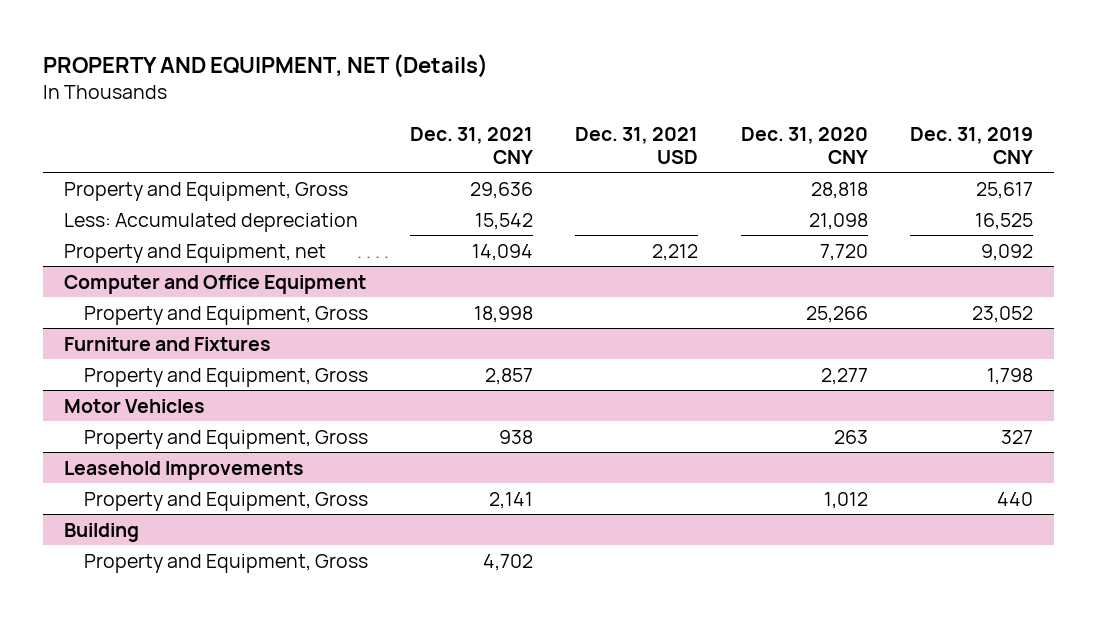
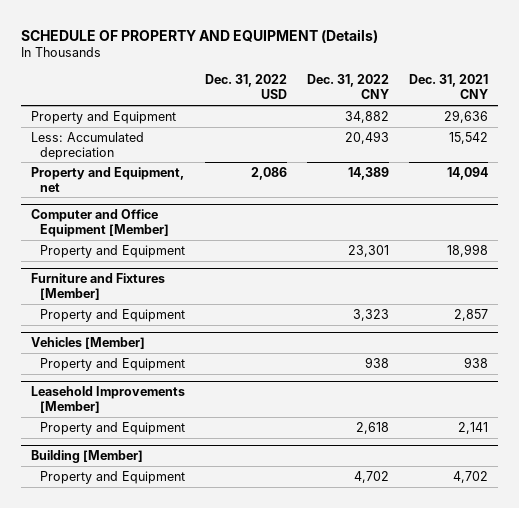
- PROPERTY AND EQUIPMENT, NET (Details)
+ SCHEDULE OF PROPERTY AND EQUIPMENT (Details)
- | Dec. 31, 2021 CNY | Dec. 31, 2021 USD | Dec. 31, 2020 CNY | Dec. 31, 2019 CNY
+ | Dec. 31, 2022 USD | Dec. 31, 2022 CNY | Dec. 31, 2021 CNY
- Property and Equipment, Gross | 29,636 | | 28,818 | 25,617
+ Property and Equipment | | 34,882 | 29,636
- Computer and Office Equipment
- Property and Equipment, Gross | 18,998 | | 25,266 | 23,052
- Furniture and Fixtures
- Property and Equipment, Gross | 2,857 | | 2,277 | 1,798
- Motor Vehicles
- Property and Equipment, Gross | 938 | | 263 | 327
- Leasehold Improvements
- Property and Equipment, Gross | 2,141 | | 1,012 | 440
- Building
- Property and Equipment, Gross | 4,702 | | |
+ Computer and Office Equipment [Member]
+ Property and Equipment | | 23,301 | 18,998
+ Furniture and Fixtures [Member]
+ Property and Equipment | | 3,323 | 2,857
+ Vehicles [Member]
+ Property and Equipment | | 938 | 938
+ Leasehold Improvements [Member]
+ Property and Equipment | | 2,618 | 2,141
+ Building [Member]
+ Property and Equipment | | 4,702 | 4,702

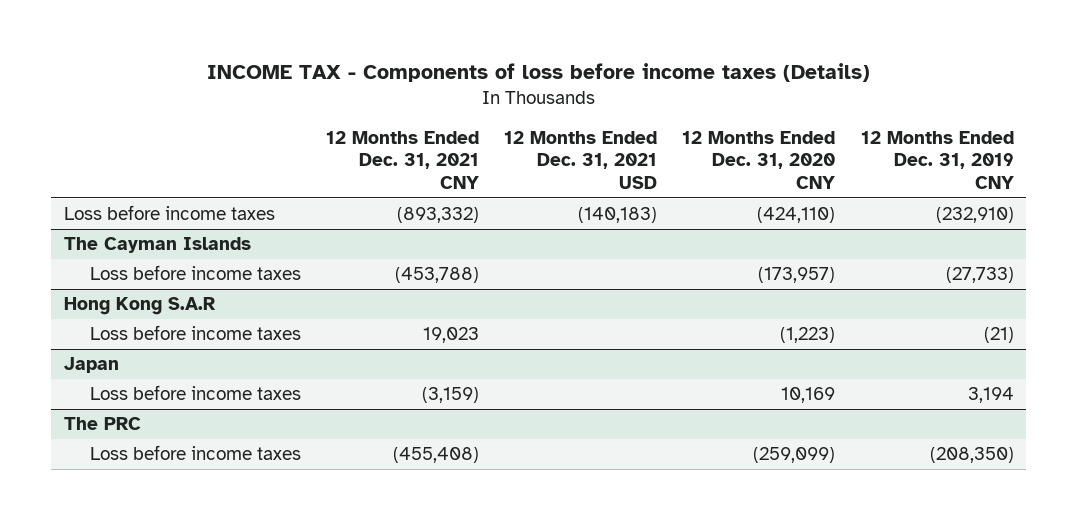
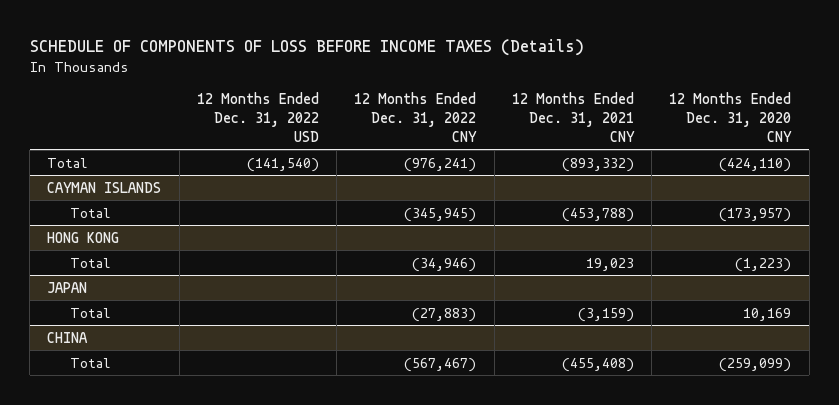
- INCOME TAX - Components of loss before income taxes (Details)
+ SCHEDULE OF COMPONENTS OF LOSS BEFORE INCOME TAXES (Details)
- | 12 Months Ended Dec. 31, 2021 CNY | 12 Months Ended Dec. 31, 2021 USD | 12 Months Ended Dec. 31, 2020 CNY | 12 Months Ended Dec. 31, 2019 CNY
+ | 12 Months Ended Dec. 31, 2022 USD | 12 Months Ended Dec. 31, 2022 CNY | 12 Months Ended Dec. 31, 2021 CNY | 12 Months Ended Dec. 31, 2020 CNY
- Loss before income taxes | (893,332) | (140,183) | (424,110) | (232,910)
- The Cayman Islands
- Loss before income taxes | (453,788) | | (173,957) | (27,733)
- Hong Kong S.A.R
- Loss before income taxes | 19,023 | | (1,223) | (21)
- Japan
- Loss before income taxes | (3,159) | | 10,169 | 3,194
- The PRC
- Loss before income taxes | (455,408) | | (259,099) | (208,350)
+ Total | (141,540) | (976,241) | (893,332) | (424,110)
+ CAYMAN ISLANDS
+ Total | | (345,945) | (453,788) | (173,957)
+ HONG KONG
+ Total | | (34,946) | 19,023 | (1,223)
+ JAPAN
+ Total | | (27,883) | (3,159) | 10,169
+ CHINA
+ Total | | (567,467) | (455,408) | (259,099)

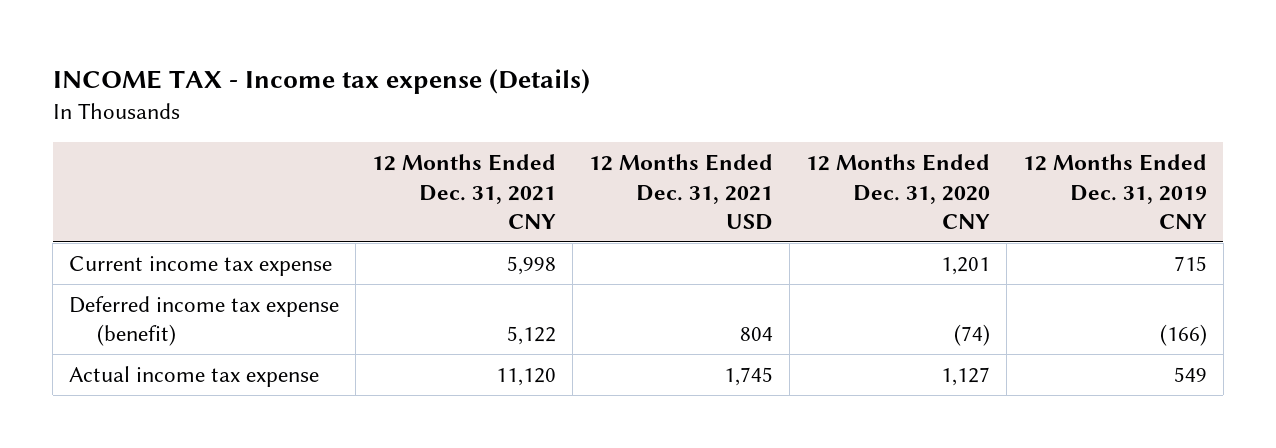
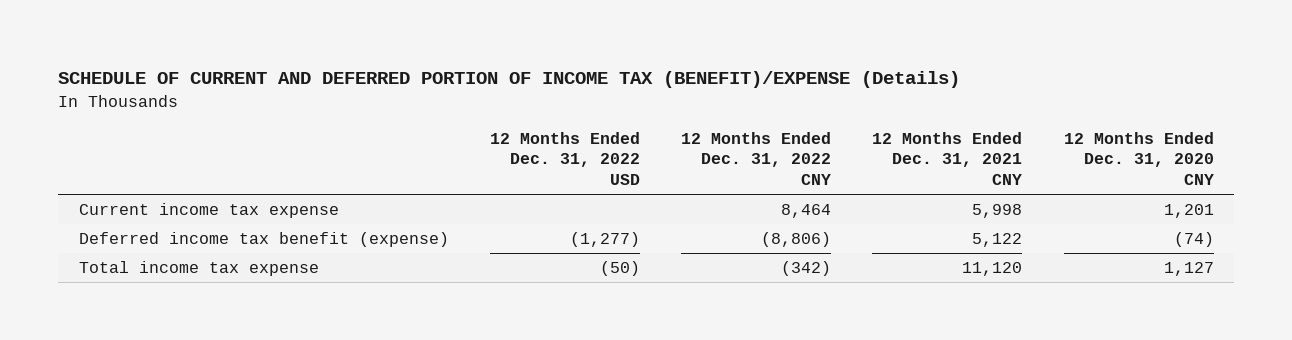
- INCOME TAX - Income tax expense (Details)
+ SCHEDULE OF CURRENT AND DEFERRED PORTION OF INCOME TAX (BENEFIT)/EXPENSE (Details)
- | 12 Months Ended Dec. 31, 2021 CNY | 12 Months Ended Dec. 31, 2021 USD | 12 Months Ended Dec. 31, 2020 CNY | 12 Months Ended Dec. 31, 2019 CNY
+ | 12 Months Ended Dec. 31, 2022 USD | 12 Months Ended Dec. 31, 2022 CNY | 12 Months Ended Dec. 31, 2021 CNY | 12 Months Ended Dec. 31, 2020 CNY
- Deferred income tax expense (benefit) | 5,122 | 804 | (74) | (166)
- Actual income tax expense | 11,120 | 1,745 | 1,127 | 549
+ Deferred income tax benefit (expense) | (1,277) | (8,806) | 5,122 | (74)
+ Total income tax expense | (50) | (342) | 11,120 | 1,127

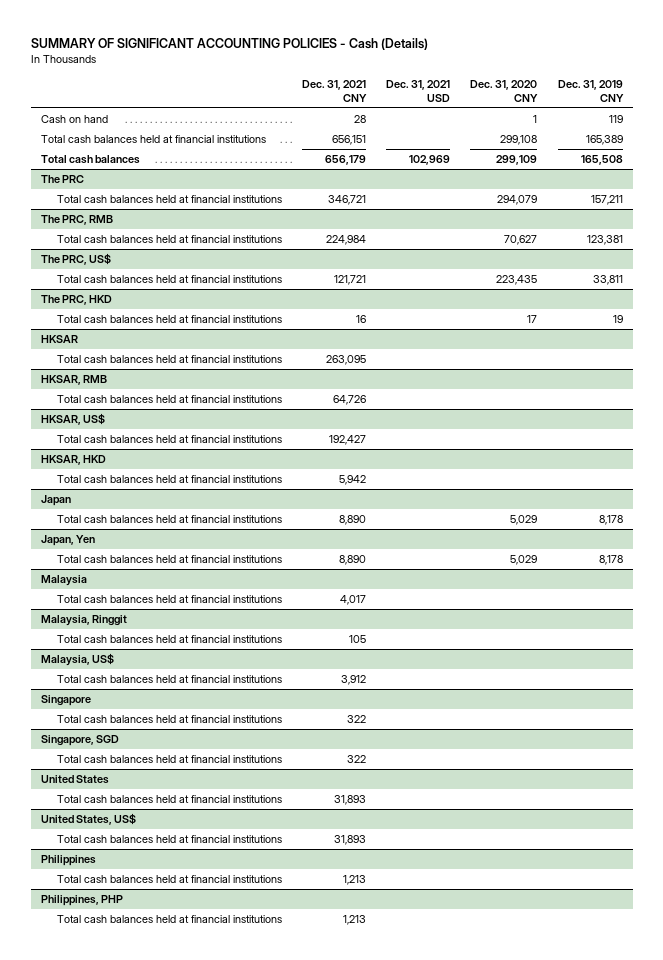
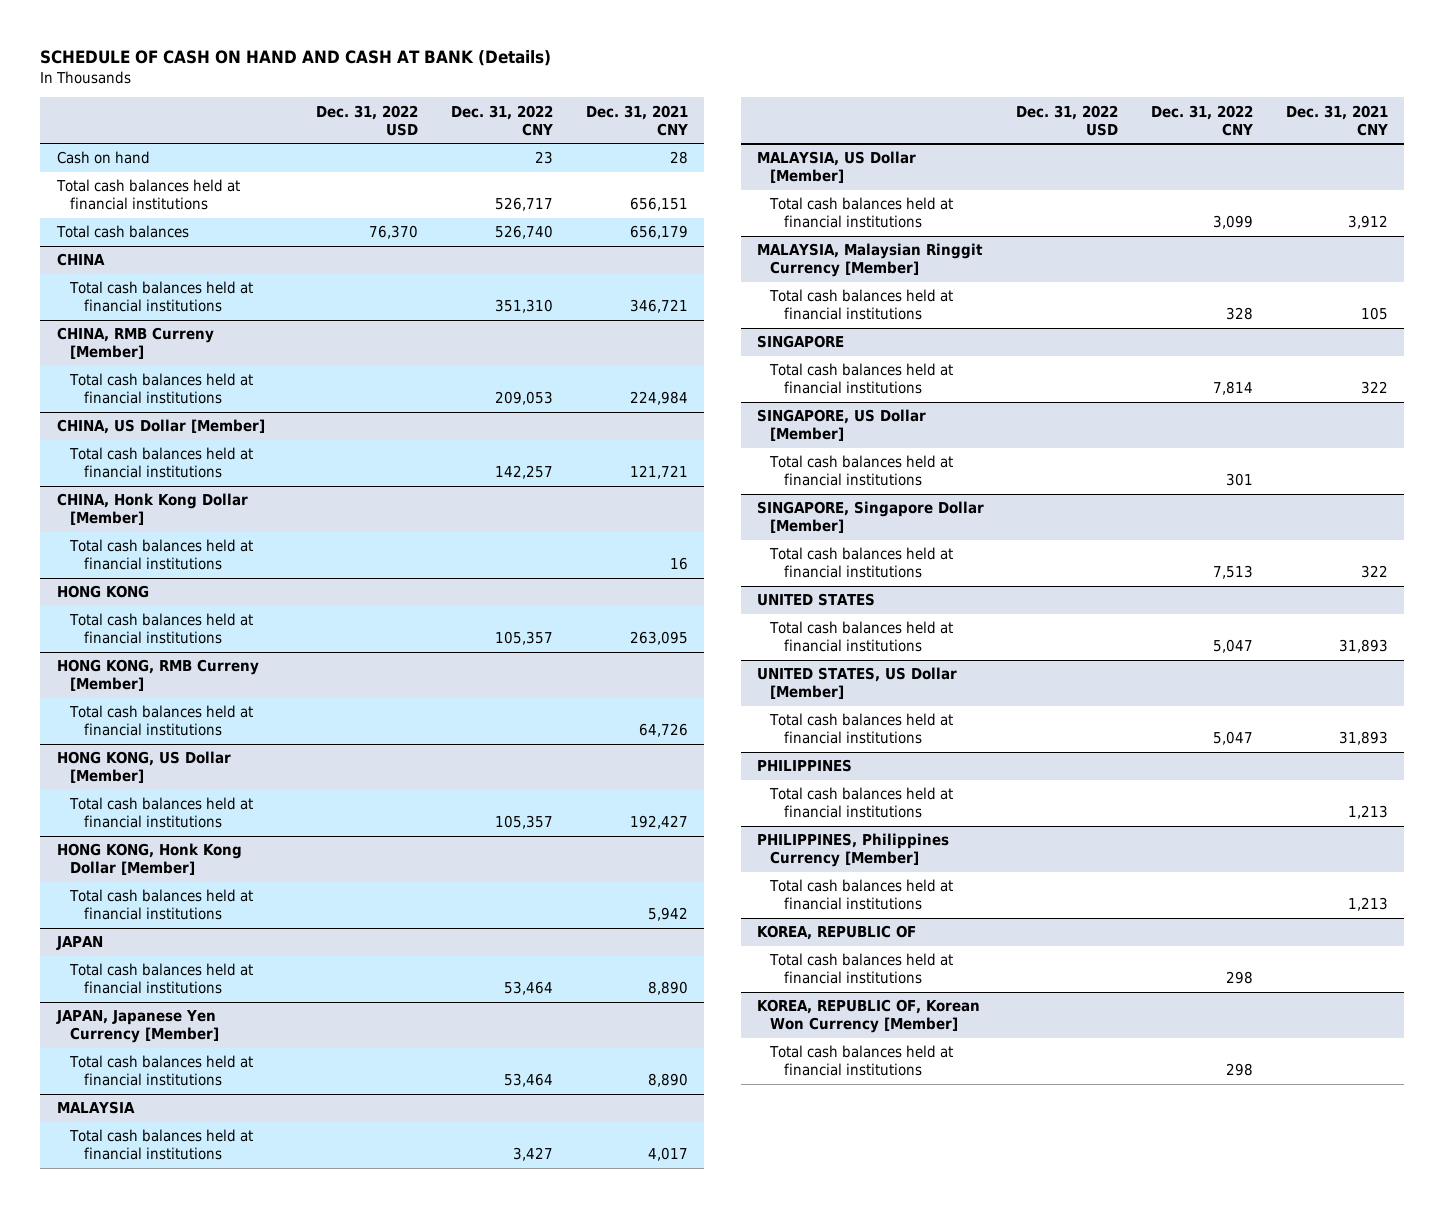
- SUMMARY OF SIGNIFICANT ACCOUNTING POLICIES - Cash (Details)
+ SCHEDULE OF CASH ON HAND AND CASH AT BANK (Details)
- | Dec. 31, 2021 CNY | Dec. 31, 2021 USD | Dec. 31, 2020 CNY | Dec. 31, 2019 CNY
+ | Dec. 31, 2022 USD | Dec. 31, 2022 CNY | Dec. 31, 2021 CNY
- The PRC
+ CHINA
- The PRC, RMB
+ CHINA, RMB Curreny [Member]
- The PRC, US$
+ CHINA, US Dollar [Member]
- The PRC, HKD
+ CHINA, Honk Kong Dollar [Member]
- HKSAR
+ HONG KONG
- HKSAR, RMB
+ HONG KONG, RMB Curreny [Member]
- HKSAR, US$
+ HONG KONG, US Dollar [Member]
- HKSAR, HKD
+ HONG KONG, Honk Kong Dollar [Member]
- Japan
+ JAPAN
- Japan, Yen
+ JAPAN, Japanese Yen Currency [Member]
- Malaysia
+ MALAYSIA
- Malaysia, Ringgit
- Total cash balances held at financial institutions | 105 | | |
- Malaysia, US$
+ MALAYSIA, US Dollar [Member]
- Singapore
+ MALAYSIA, Malaysian Ringgit Currency [Member]
+ Total cash balances held at financial institutions | | 328 | 105
+ SINGAPORE
- Singapore, SGD
+ SINGAPORE, US Dollar [Member]
+ Total cash balances held at financial institutions | | 301 |
+ SINGAPORE, Singapore Dollar [Member]
- United States
+ UNITED STATES
- United States, US$
+ UNITED STATES, US Dollar [Member]
- Philippines
+ PHILIPPINES
- Philippines, PHP
+ PHILIPPINES, Philippines Currency [Member]
+ KOREA, REPUBLIC OF
+ Total cash balances held at financial institutions | | 298 |
+ KOREA, REPUBLIC OF, Korean Won Currency [Member]
+ Total cash balances held at financial institutions | | 298 |

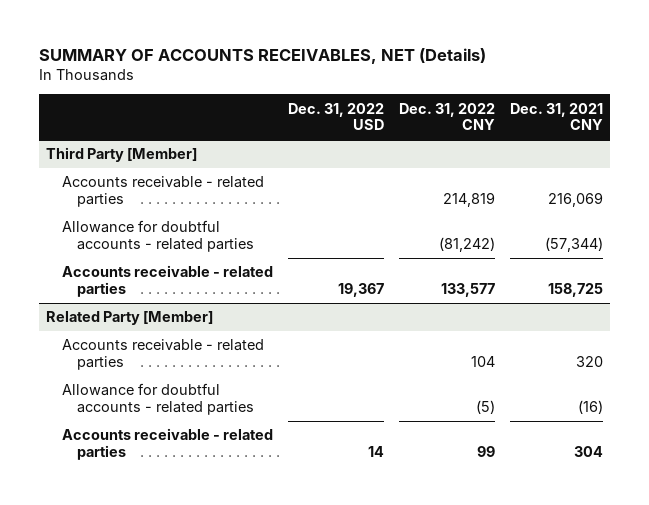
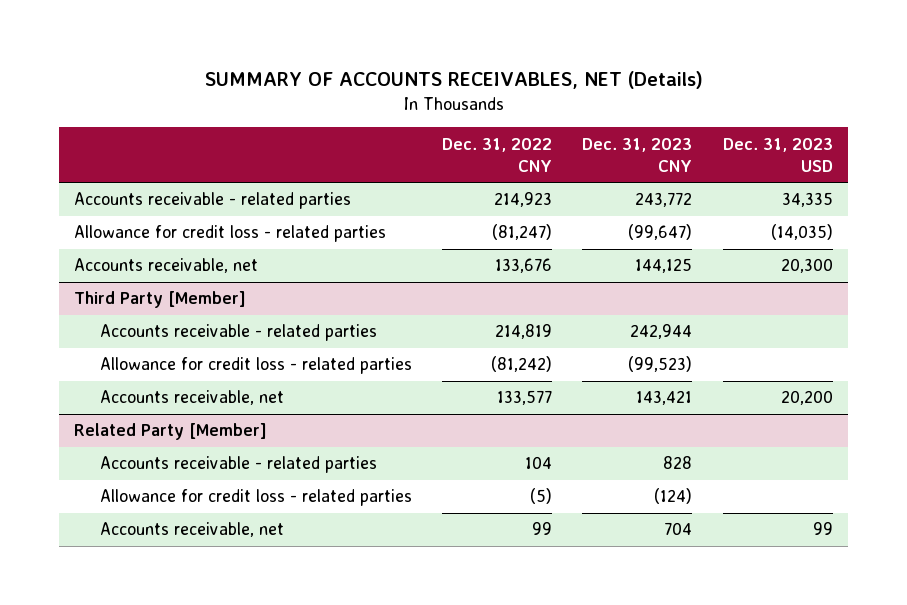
- | Dec. 31, 2022 USD | Dec. 31, 2022 CNY | Dec. 31, 2021 CNY
+ | Dec. 31, 2022 CNY | Dec. 31, 2023 CNY | Dec. 31, 2023 USD
+ Accounts receivable - related parties | 214,923 | 243,772 | 34,335
+ Allowance for credit loss - related parties | (81,247) | (99,647) | (14,035)
+ Accounts receivable, net | 133,676 | 144,125 | 20,300
@ Third Party [Member]
- Allowance for doubtful accounts - related parties | | (81,242) | (57,344)
- Accounts receivable - related parties | 19,367 | 133,577 | 158,725
+ Allowance for credit loss - related parties | (81,242) | (99,523) |
+ Accounts receivable, net | 133,577 | 143,421 | 20,200
@ Related Party [Member]
- Allowance for doubtful accounts - related parties | | (5) | (16)
- Accounts receivable - related parties | 14 | 99 | 304
+ Allowance for credit loss - related parties | (5) | (124) |
+ Accounts receivable, net | 99 | 704 | 99

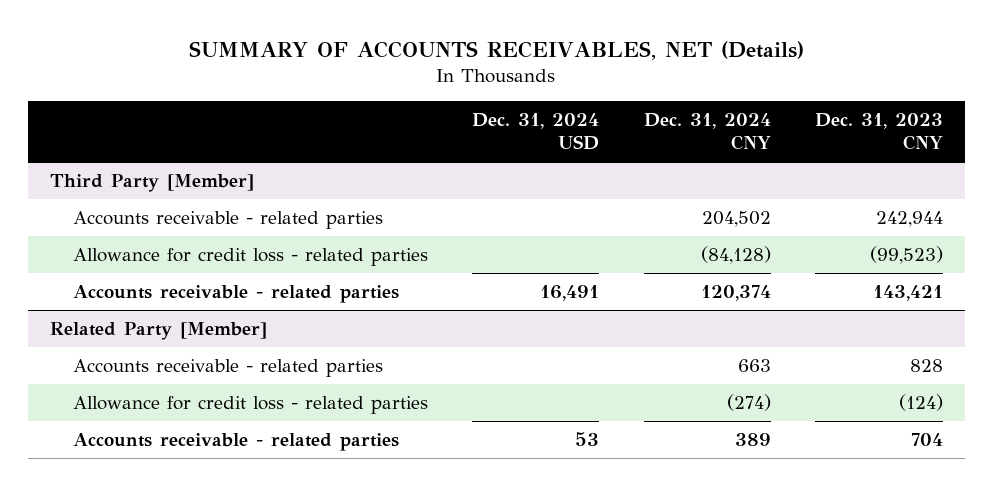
- | Dec. 31, 2022 CNY | Dec. 31, 2023 CNY | Dec. 31, 2023 USD
+ | Dec. 31, 2024 USD | Dec. 31, 2024 CNY | Dec. 31, 2023 CNY
- Accounts receivable - related parties | 214,923 | 243,772 | 34,335
- Allowance for credit loss - related parties | (81,247) | (99,647) | (14,035)
- Accounts receivable, net | 133,676 | 144,125 | 20,300
@ Third Party [Member]
- Accounts receivable, net | 133,577 | 143,421 | 20,200
+ Accounts receivable - related parties | 16,491 | 120,374 | 143,421
@ Related Party [Member]
- Accounts receivable, net | 99 | 704 | 99
+ Accounts receivable - related parties | 53 | 389 | 704

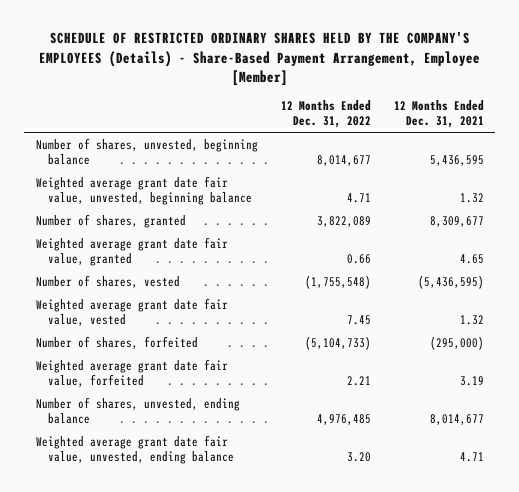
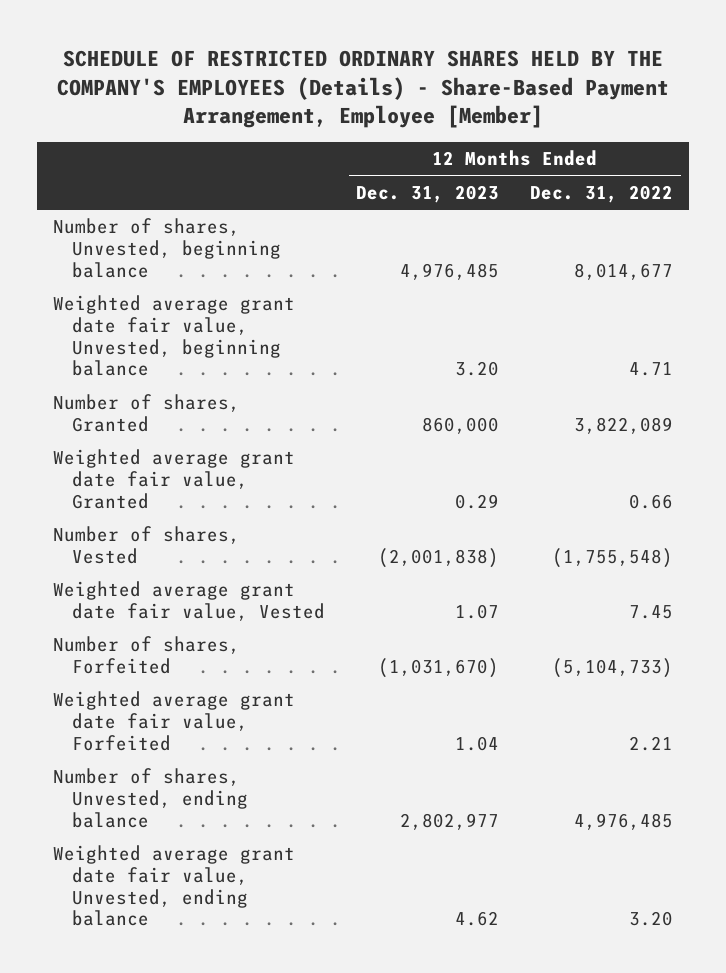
- | 12 Months Ended Dec. 31, 2022 | 12 Months Ended Dec. 31, 2021
+ | 12 Months Ended Dec. 31, 2023 | 12 Months Ended Dec. 31, 2022
- Number of shares, unvested, beginning balance | 8,014,677 | 5,436,595
- Weighted average grant date fair value, unvested, beginning balance | 4.71 | 1.32
- Number of shares, granted | 3,822,089 | 8,309,677
- Weighted average grant date fair value, granted | 0.66 | 4.65
- Number of shares, vested | (1,755,548) | (5,436,595)
- Weighted average grant date fair value, vested | 7.45 | 1.32
- Number of shares, forfeited | (5,104,733) | (295,000)
- Weighted average grant date fair value, forfeited | 2.21 | 3.19
- Number of shares, unvested, ending balance | 4,976,485 | 8,014,677
- Weighted average grant date fair value, unvested, ending balance | 3.20 | 4.71
+ Number of shares, Unvested, beginning balance | 4,976,485 | 8,014,677
+ Weighted average grant date fair value, Unvested, beginning balance | 3.20 | 4.71
+ Number of shares, Granted | 860,000 | 3,822,089
+ Weighted average grant date fair value, Granted | 0.29 | 0.66
+ Number of shares, Vested | (2,001,838) | (1,755,548)
+ Weighted average grant date fair value, Vested | 1.07 | 7.45
+ Number of shares, Forfeited | (1,031,670) | (5,104,733)
+ Weighted average grant date fair value, Forfeited | 1.04 | 2.21
+ Number of shares, Unvested, ending balance | 2,802,977 | 4,976,485
+ Weighted average grant date fair value, Unvested, ending balance | 4.62 | 3.20

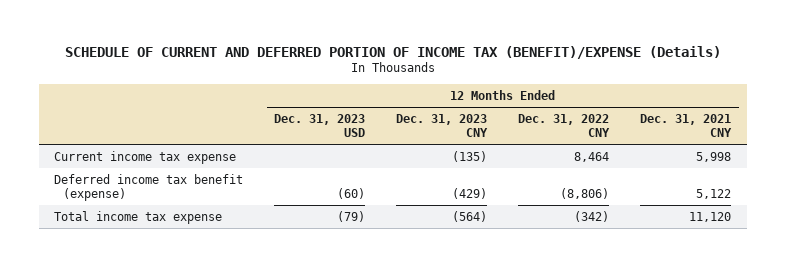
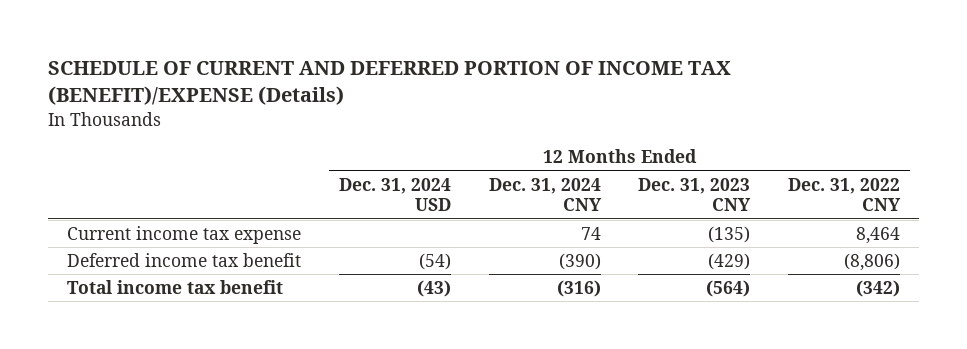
- | 12 Months Ended Dec. 31, 2023 USD | 12 Months Ended Dec. 31, 2023 CNY | 12 Months Ended Dec. 31, 2022 CNY | 12 Months Ended Dec. 31, 2021 CNY
+ | 12 Months Ended Dec. 31, 2024 USD | 12 Months Ended Dec. 31, 2024 CNY | 12 Months Ended Dec. 31, 2023 CNY | 12 Months Ended Dec. 31, 2022 CNY
- Deferred income tax benefit (expense) | (60) | (429) | (8,806) | 5,122
- Total income tax expense | (79) | (564) | (342) | 11,120
+ Deferred income tax benefit | (54) | (390) | (429) | (8,806)
+ Total income tax benefit | (43) | (316) | (564) | (342)

